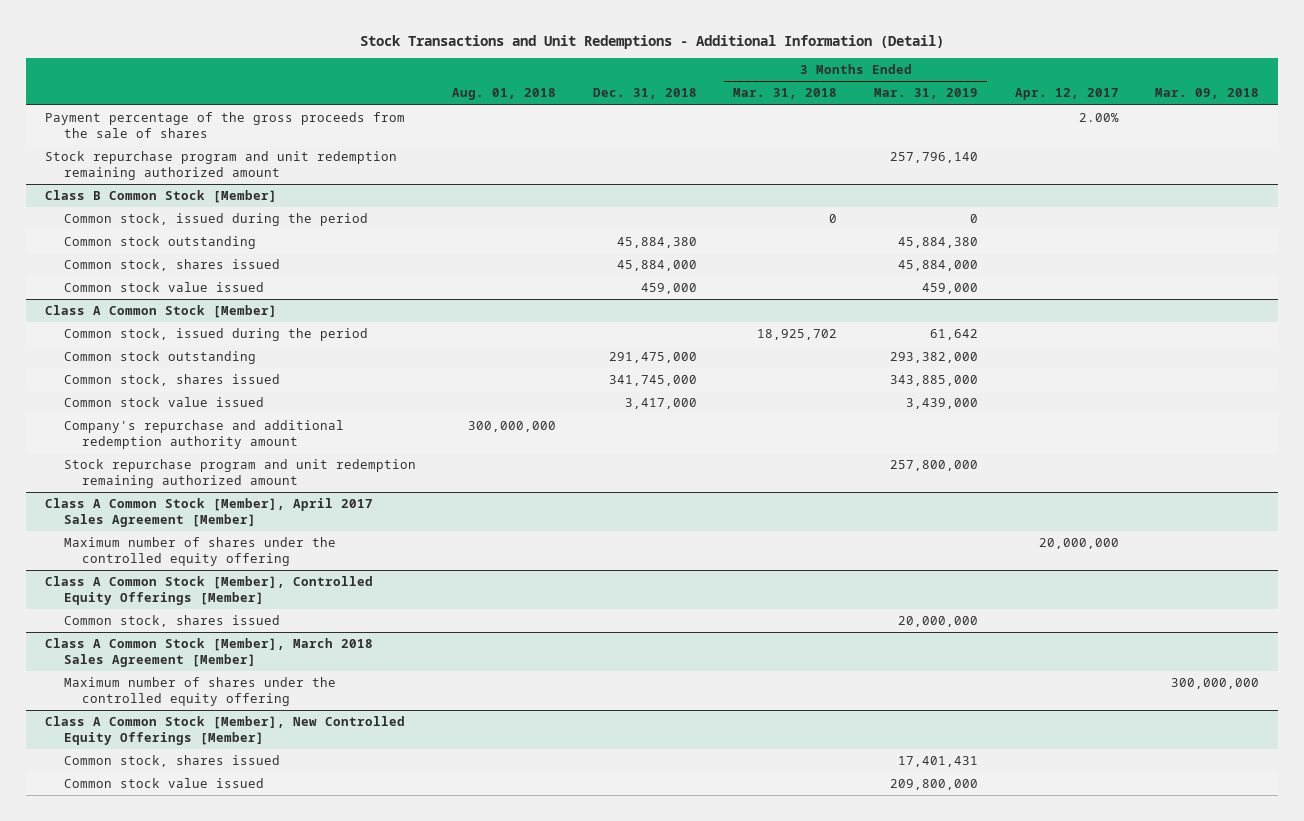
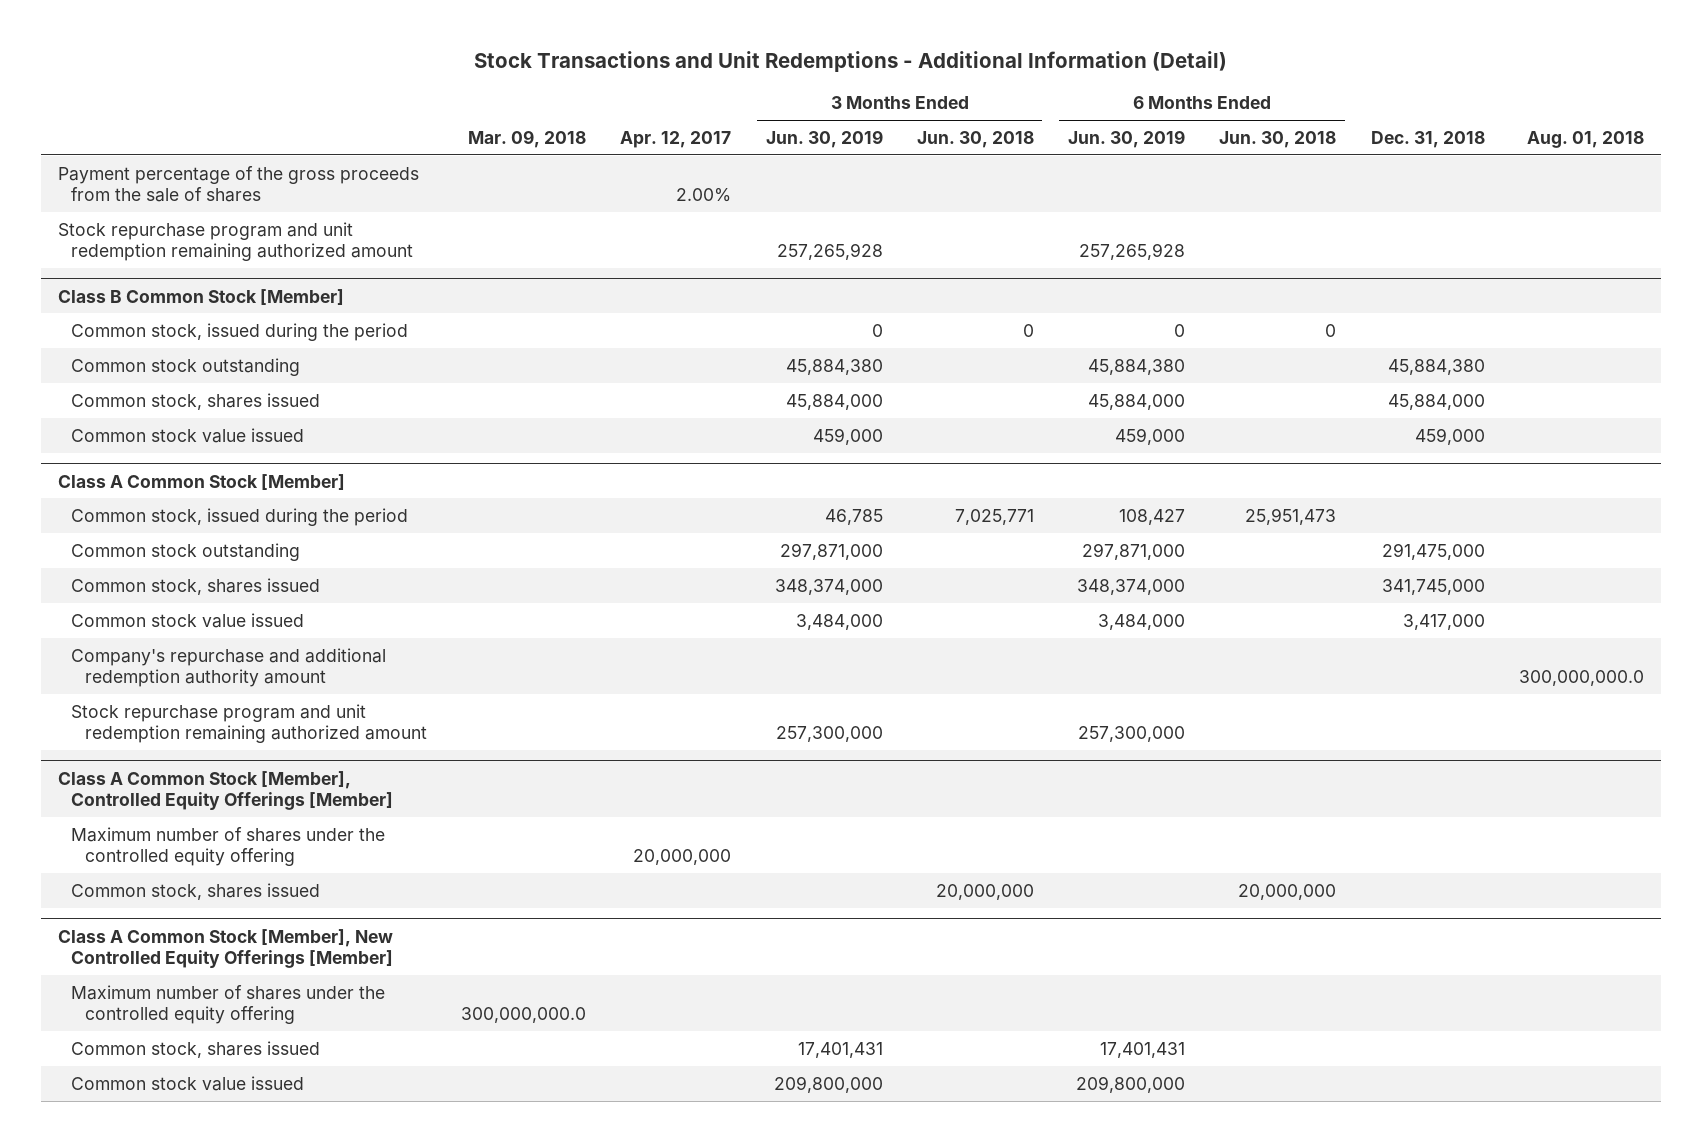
- | Aug. 01, 2018 | Dec. 31, 2018 | 3 Months Ended Mar. 31, 2018 | 3 Months Ended Mar. 31, 2019 | Apr. 12, 2017 | Mar. 09, 2018
+ | Mar. 09, 2018 | Apr. 12, 2017 | 3 Months Ended Jun. 30, 2019 | 3 Months Ended Jun. 30, 2018 | 6 Months Ended Jun. 30, 2019 | 6 Months Ended Jun. 30, 2018 | Dec. 31, 2018 | Aug. 01, 2018
@ Class A Common Stock [Member]
- Company's repurchase and additional redemption authority amount | 300,000,000 | | | | |
+ Company's repurchase and additional redemption authority amount | | | | | | | | 300,000,000.0
- Class A Common Stock [Member], April 2017 Sales Agreement [Member]
- Maximum number of shares under the controlled equity offering | | | | | 20,000,000 |
@ Class A Common Stock [Member], Controlled Equity Offerings [Member]
+ Maximum number of shares under the controlled equity offering | | 20,000,000 | | | | | |
- Class A Common Stock [Member], March 2018 Sales Agreement [Member]
- Maximum number of shares under the controlled equity offering | | | | | | 300,000,000
@ Class A Common Stock [Member], New Controlled Equity Offerings [Member]
+ Maximum number of shares under the controlled equity offering | 300,000,000.0 | | | | | | |

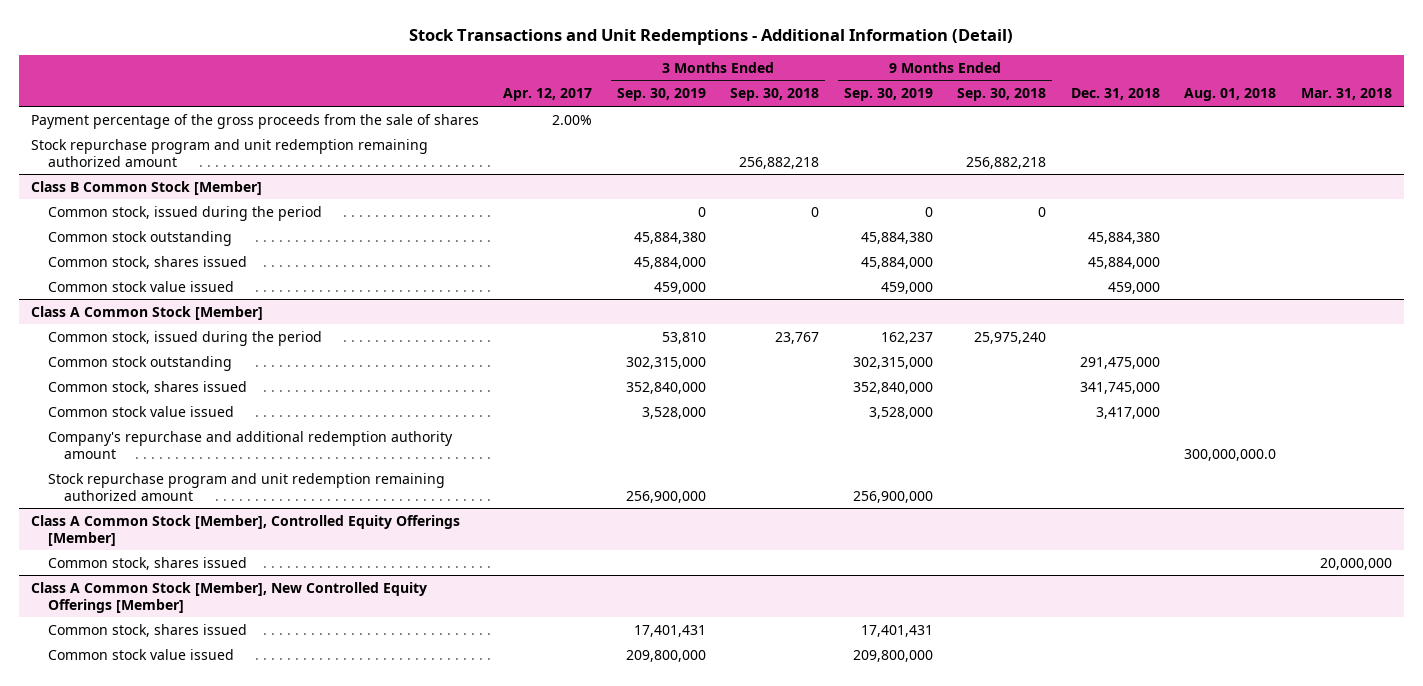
- | Mar. 09, 2018 | Apr. 12, 2017 | 3 Months Ended Jun. 30, 2019 | 3 Months Ended Jun. 30, 2018 | 6 Months Ended Jun. 30, 2019 | 6 Months Ended Jun. 30, 2018 | Dec. 31, 2018 | Aug. 01, 2018
+ | Apr. 12, 2017 | 3 Months Ended Sep. 30, 2019 | 3 Months Ended Sep. 30, 2018 | 9 Months Ended Sep. 30, 2019 | 9 Months Ended Sep. 30, 2018 | Dec. 31, 2018 | Aug. 01, 2018 | Mar. 31, 2018
@ Class A Common Stock [Member], Controlled Equity Offerings [Member]
- Maximum number of shares under the controlled equity offering | | 20,000,000 | | | | | |
@ Class A Common Stock [Member], New Controlled Equity Offerings [Member]
- Maximum number of shares under the controlled equity offering | 300,000,000.0 | | | | | | |

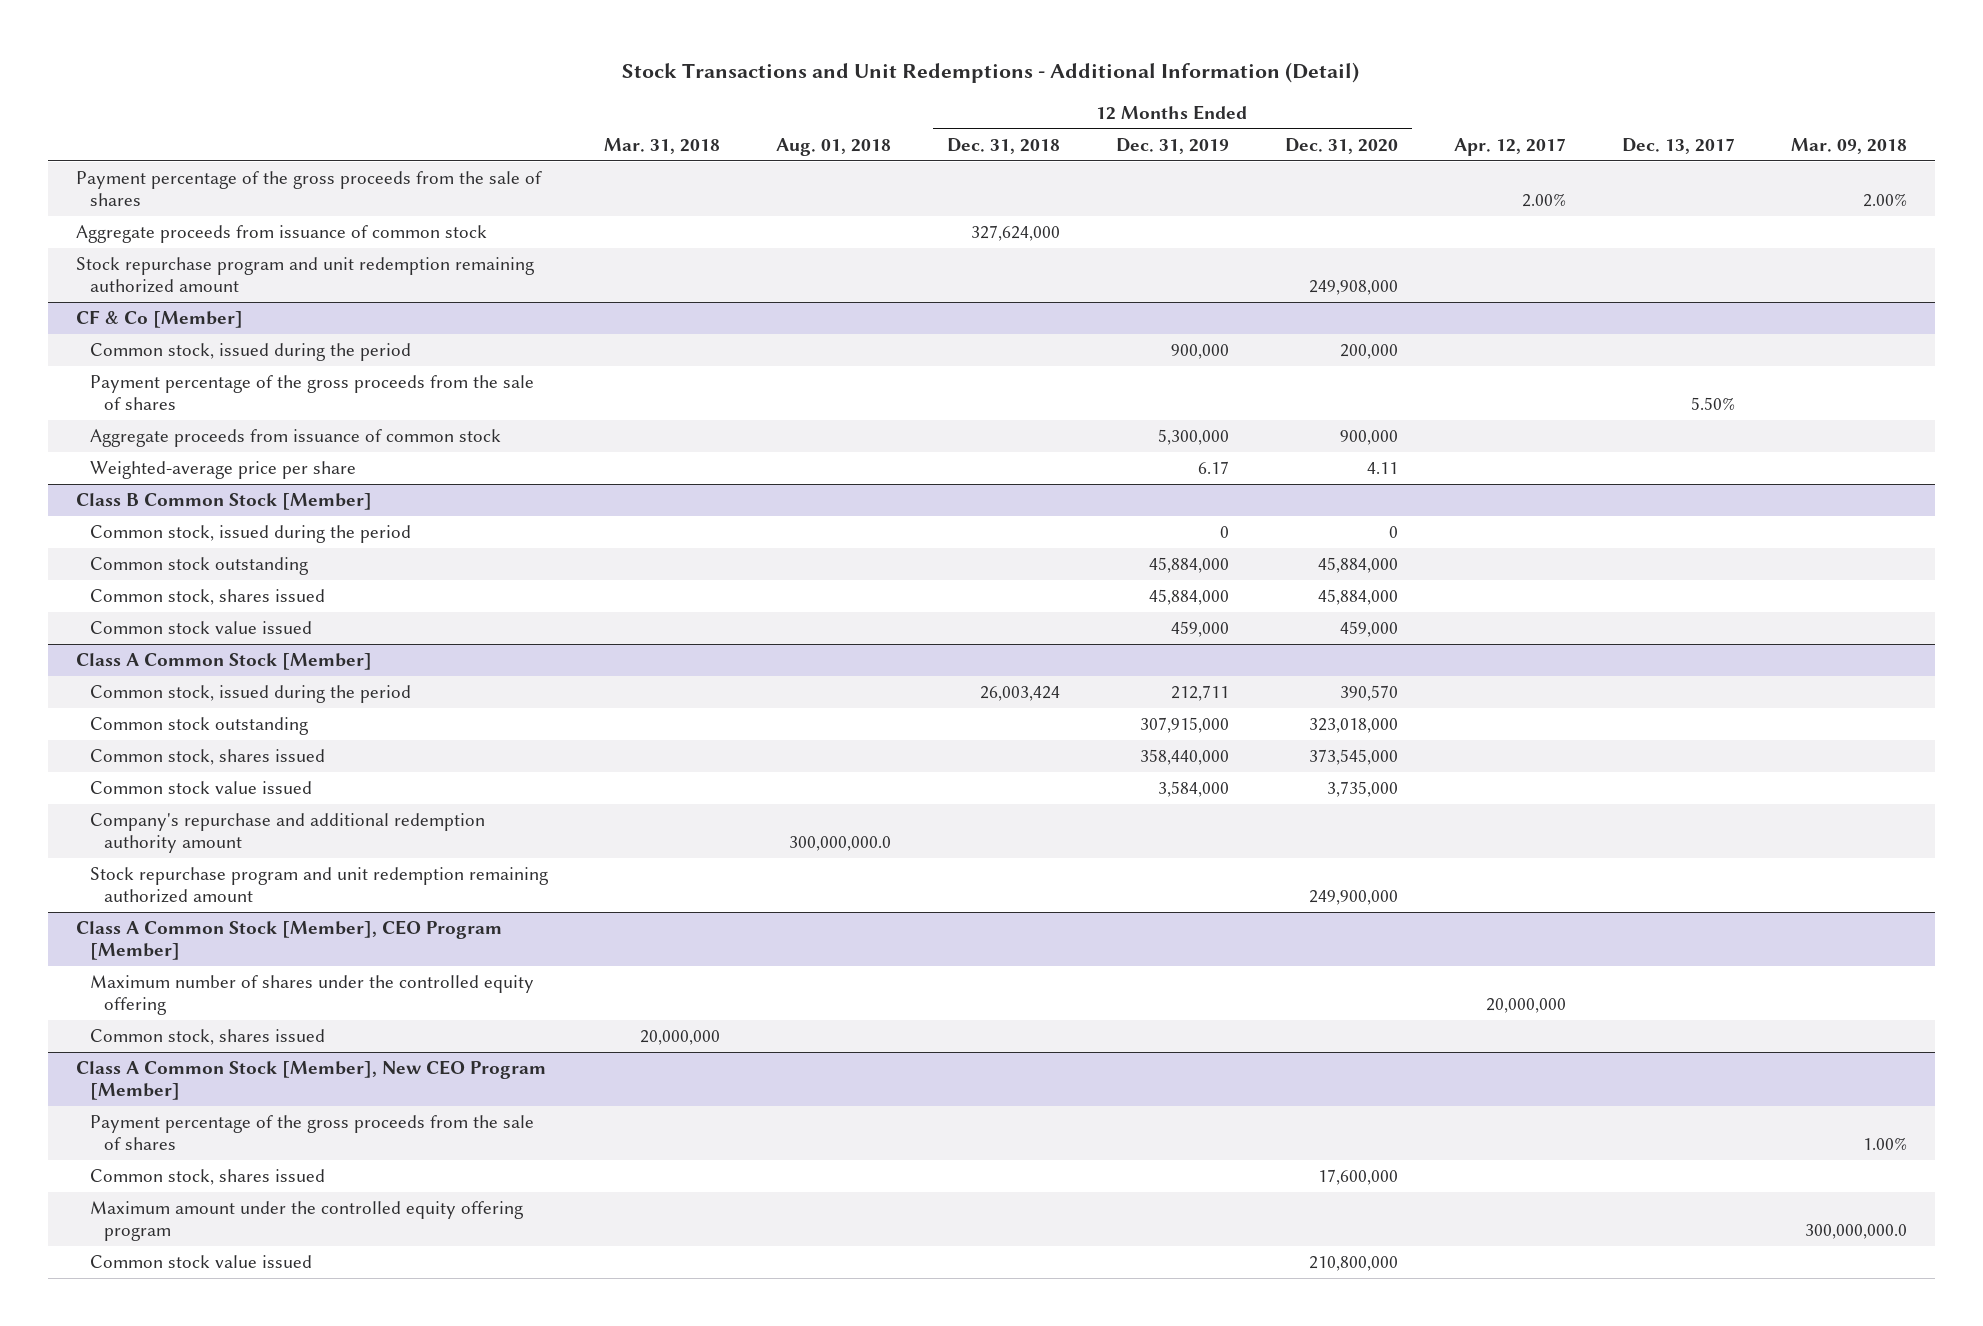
- | Apr. 12, 2017 | 3 Months Ended Sep. 30, 2019 | 3 Months Ended Sep. 30, 2018 | 9 Months Ended Sep. 30, 2019 | 9 Months Ended Sep. 30, 2018 | Dec. 31, 2018 | Aug. 01, 2018 | Mar. 31, 2018
+ | Mar. 31, 2018 | Aug. 01, 2018 | 12 Months Ended Dec. 31, 2018 | 12 Months Ended Dec. 31, 2019 | 12 Months Ended Dec. 31, 2020 | Apr. 12, 2017 | Dec. 13, 2017 | Mar. 09, 2018
+ Aggregate proceeds from issuance of common stock | | | 327,624,000 | | | | |
+ CF & Co [Member]
+ Common stock, issued during the period | | | | 900,000 | 200,000 | | |
+ Payment percentage of the gross proceeds from the sale of shares | | | | | | | 5.50% |
+ Aggregate proceeds from issuance of common stock | | | | 5,300,000 | 900,000 | | |
+ Weighted-average price per share | | | | 6.17 | 4.11 | | |
- Class A Common Stock [Member], Controlled Equity Offerings [Member]
+ Class A Common Stock [Member], CEO Program [Member]
+ Maximum number of shares under the controlled equity offering | | | | | | 20,000,000 | |
- Class A Common Stock [Member], New Controlled Equity Offerings [Member]
+ Class A Common Stock [Member], New CEO Program [Member]
+ Payment percentage of the gross proceeds from the sale of shares | | | | | | | | 1.00%
+ Maximum amount under the controlled equity offering program | | | | | | | | 300,000,000.0

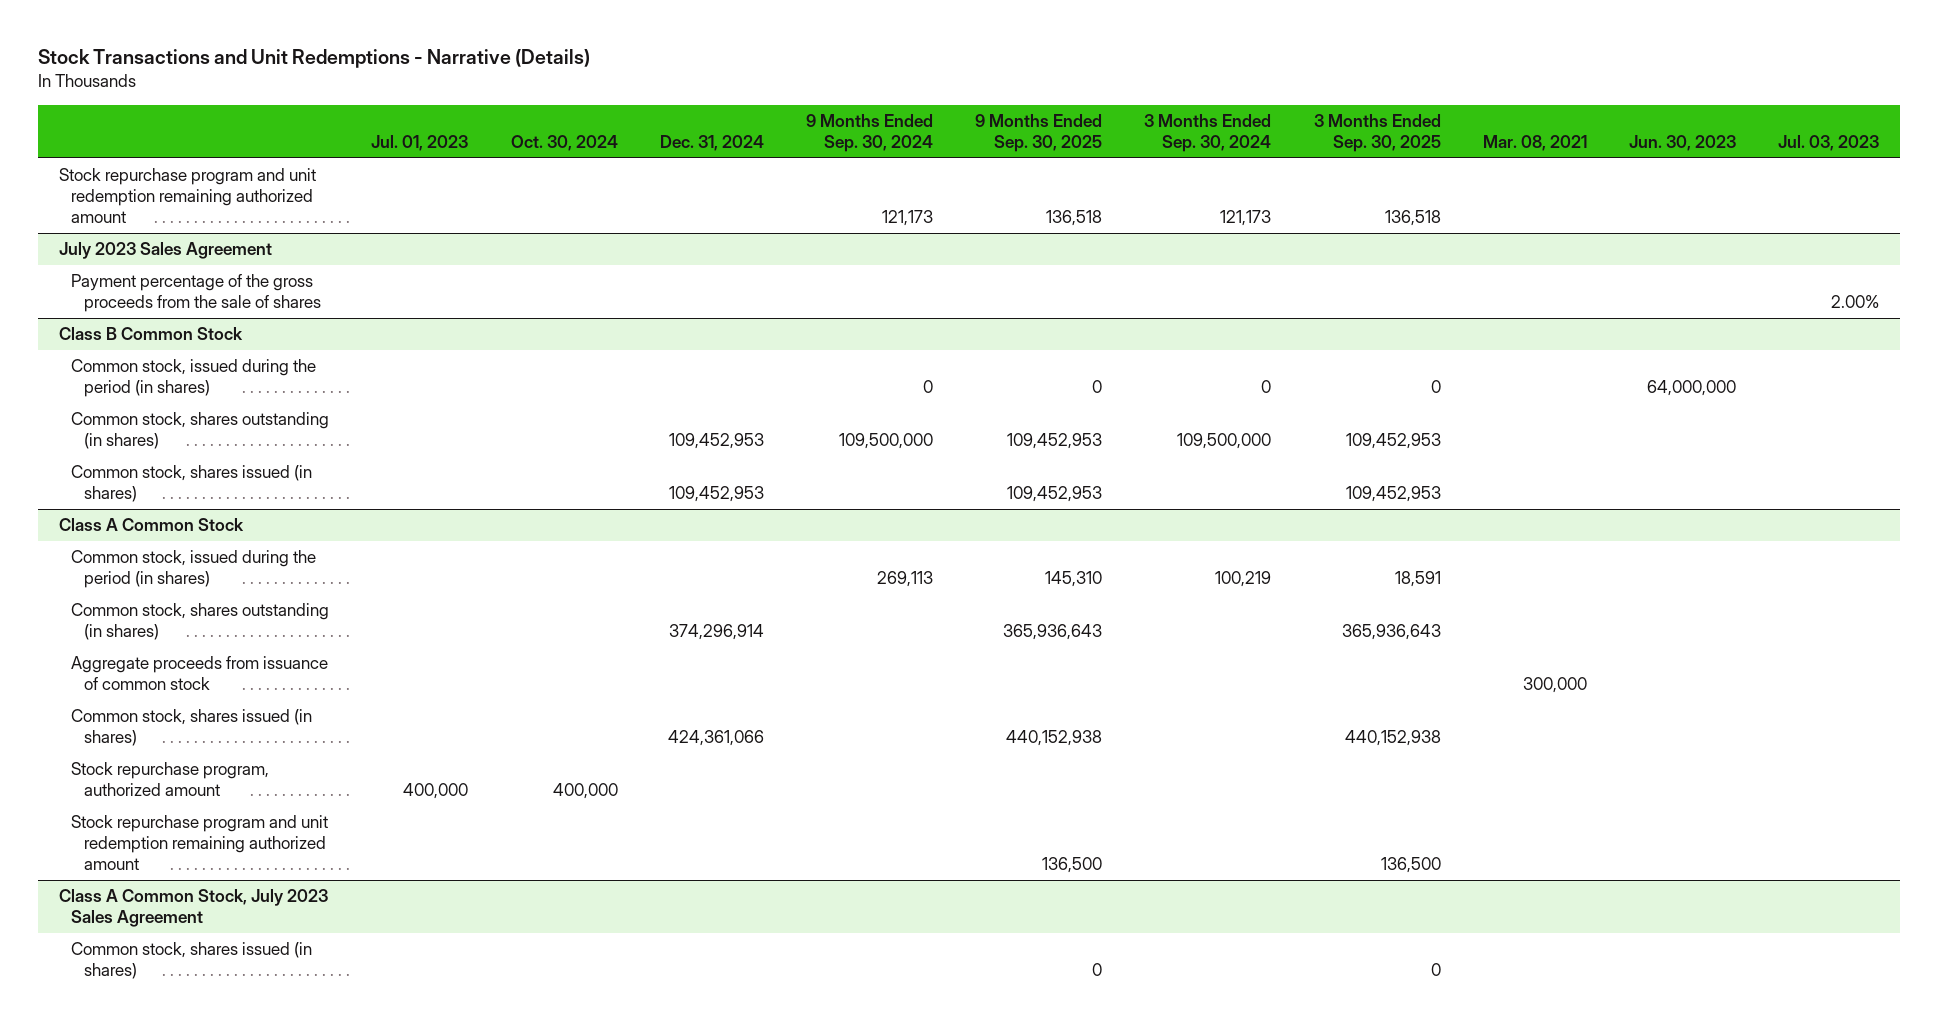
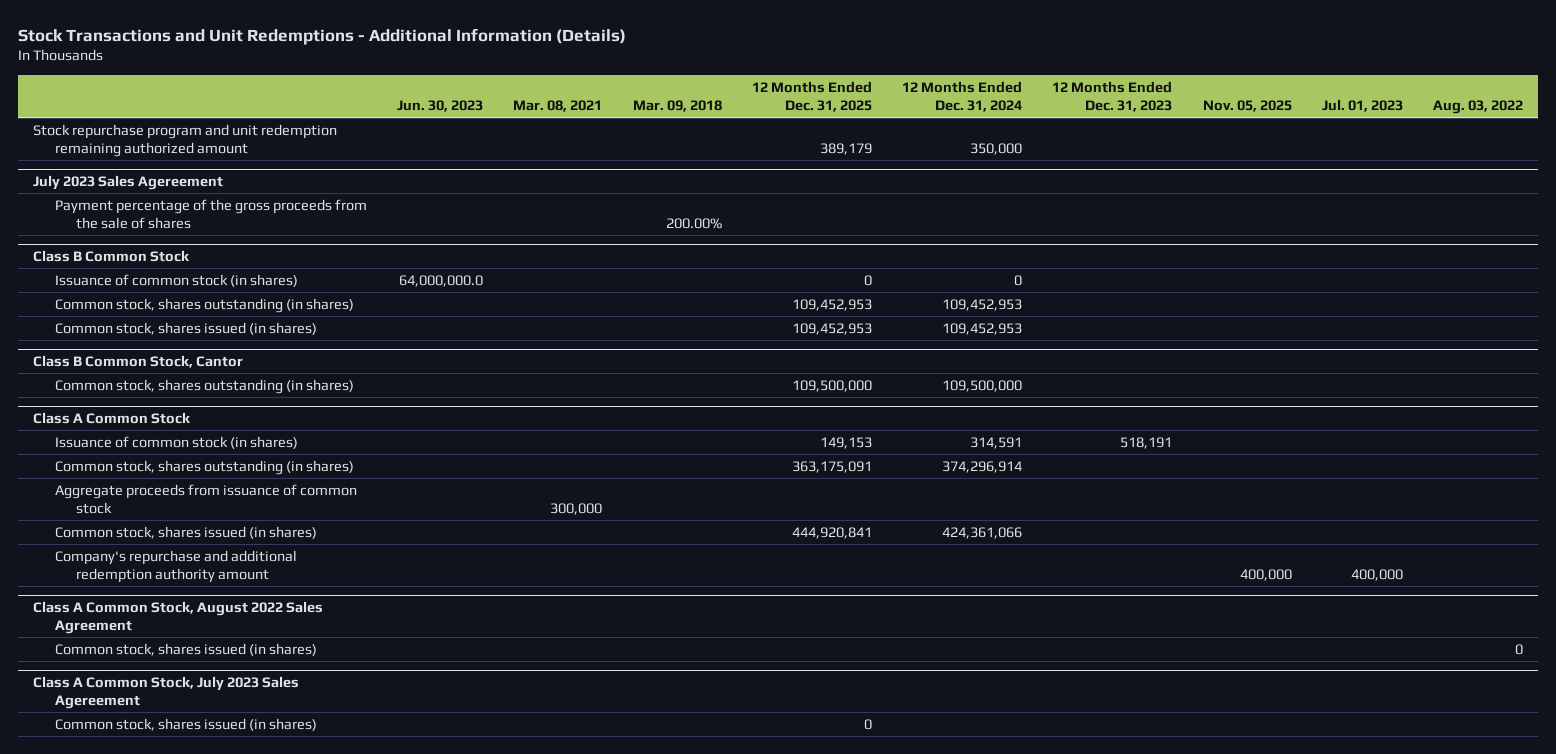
- Stock Transactions and Unit Redemptions - Narrative (Details)
+ Stock Transactions and Unit Redemptions - Additional Information (Details)
- | Jul. 01, 2023 | Oct. 30, 2024 | Dec. 31, 2024 | 9 Months Ended Sep. 30, 2024 | 9 Months Ended Sep. 30, 2025 | 3 Months Ended Sep. 30, 2024 | 3 Months Ended Sep. 30, 2025 | Mar. 08, 2021 | Jun. 30, 2023 | Jul. 03, 2023
+ | Jun. 30, 2023 | Mar. 08, 2021 | Mar. 09, 2018 | 12 Months Ended Dec. 31, 2025 | 12 Months Ended Dec. 31, 2024 | 12 Months Ended Dec. 31, 2023 | Nov. 05, 2025 | Jul. 01, 2023 | Aug. 03, 2022
- July 2023 Sales Agreement
- Payment percentage of the gross proceeds from the sale of shares | | | | | | | | | | 2.00%
+ July 2023 Sales Agereement
+ Payment percentage of the gross proceeds from the sale of shares | | | 200.00% | | | | | |
@ Class B Common Stock
- Common stock, issued during the period (in shares) | | | | 0 | 0 | 0 | 0 | | 64,000,000 |
+ Issuance of common stock (in shares) | 64,000,000.0 | | | 0 | 0 | | | |
+ Class B Common Stock, Cantor
+ Common stock, shares outstanding (in shares) | | | | 109,500,000 | 109,500,000 | | | |
@ Class A Common Stock
- Common stock, issued during the period (in shares) | | | | 269,113 | 145,310 | 100,219 | 18,591 | | |
+ Issuance of common stock (in shares) | | | | 149,153 | 314,591 | 518,191 | | |
- Stock repurchase program, authorized amount | 400,000 | 400,000 | | | | | | | |
- Stock repurchase program and unit redemption remaining authorized amount | | | | | 136,500 | | 136,500 | | |
- Class A Common Stock, July 2023 Sales Agreement
@ Class A Common Stock
+ Company's repurchase and additional redemption authority amount | | | | | | | 400,000 | 400,000 |
+ Class A Common Stock, August 2022 Sales Agreement
+ Common stock, shares issued (in shares) | | | | | | | | | 0
+ Class A Common Stock, July 2023 Sales Agereement

